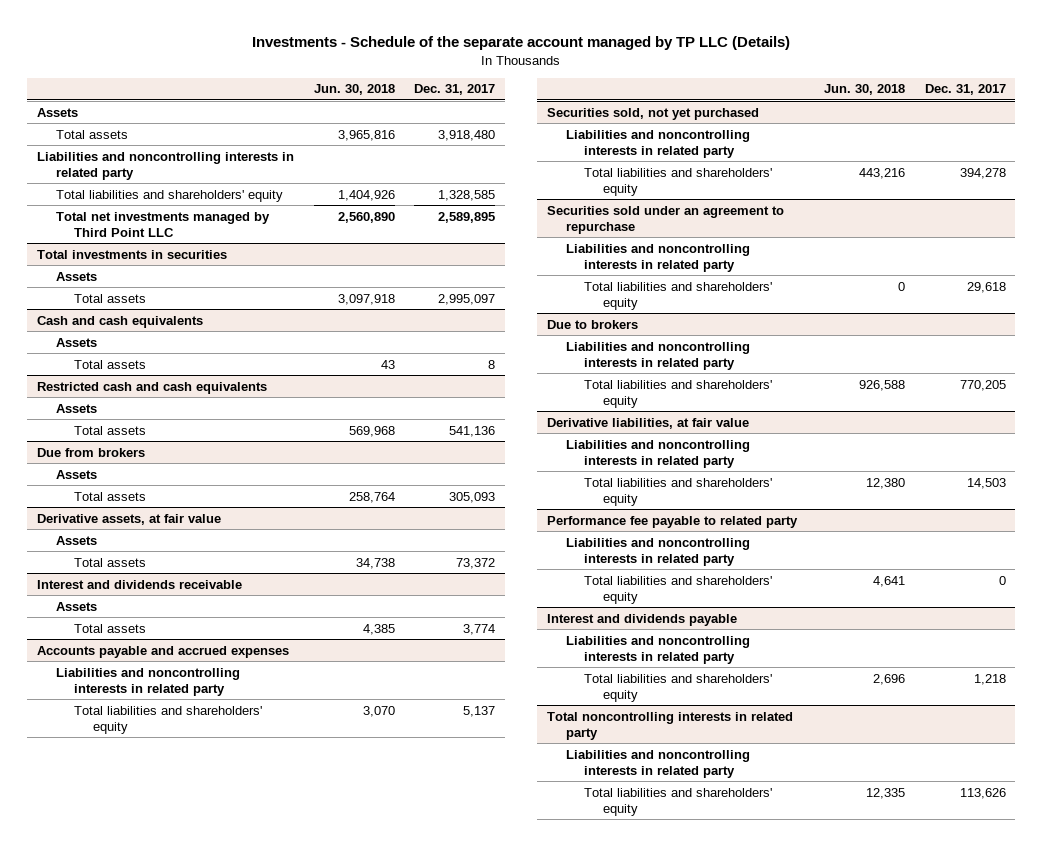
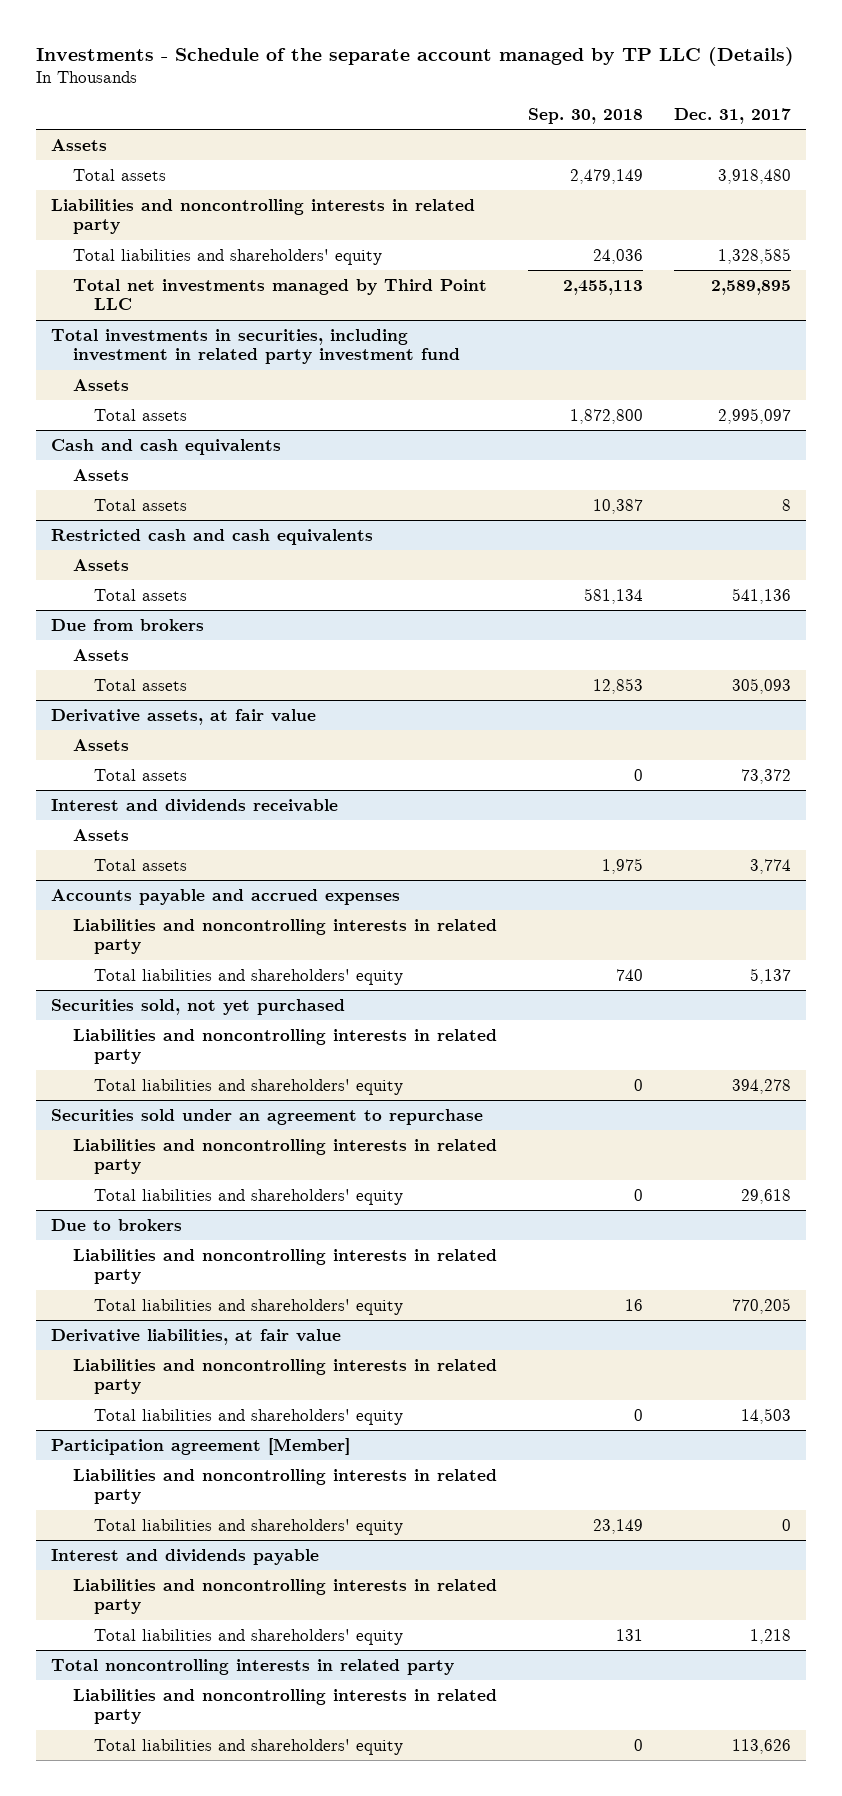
- | Jun. 30, 2018 | Dec. 31, 2017
+ | Sep. 30, 2018 | Dec. 31, 2017
- Total investments in securities
+ Total investments in securities, including investment in related party investment fund
- Performance fee payable to related party
+ Participation agreement [Member]

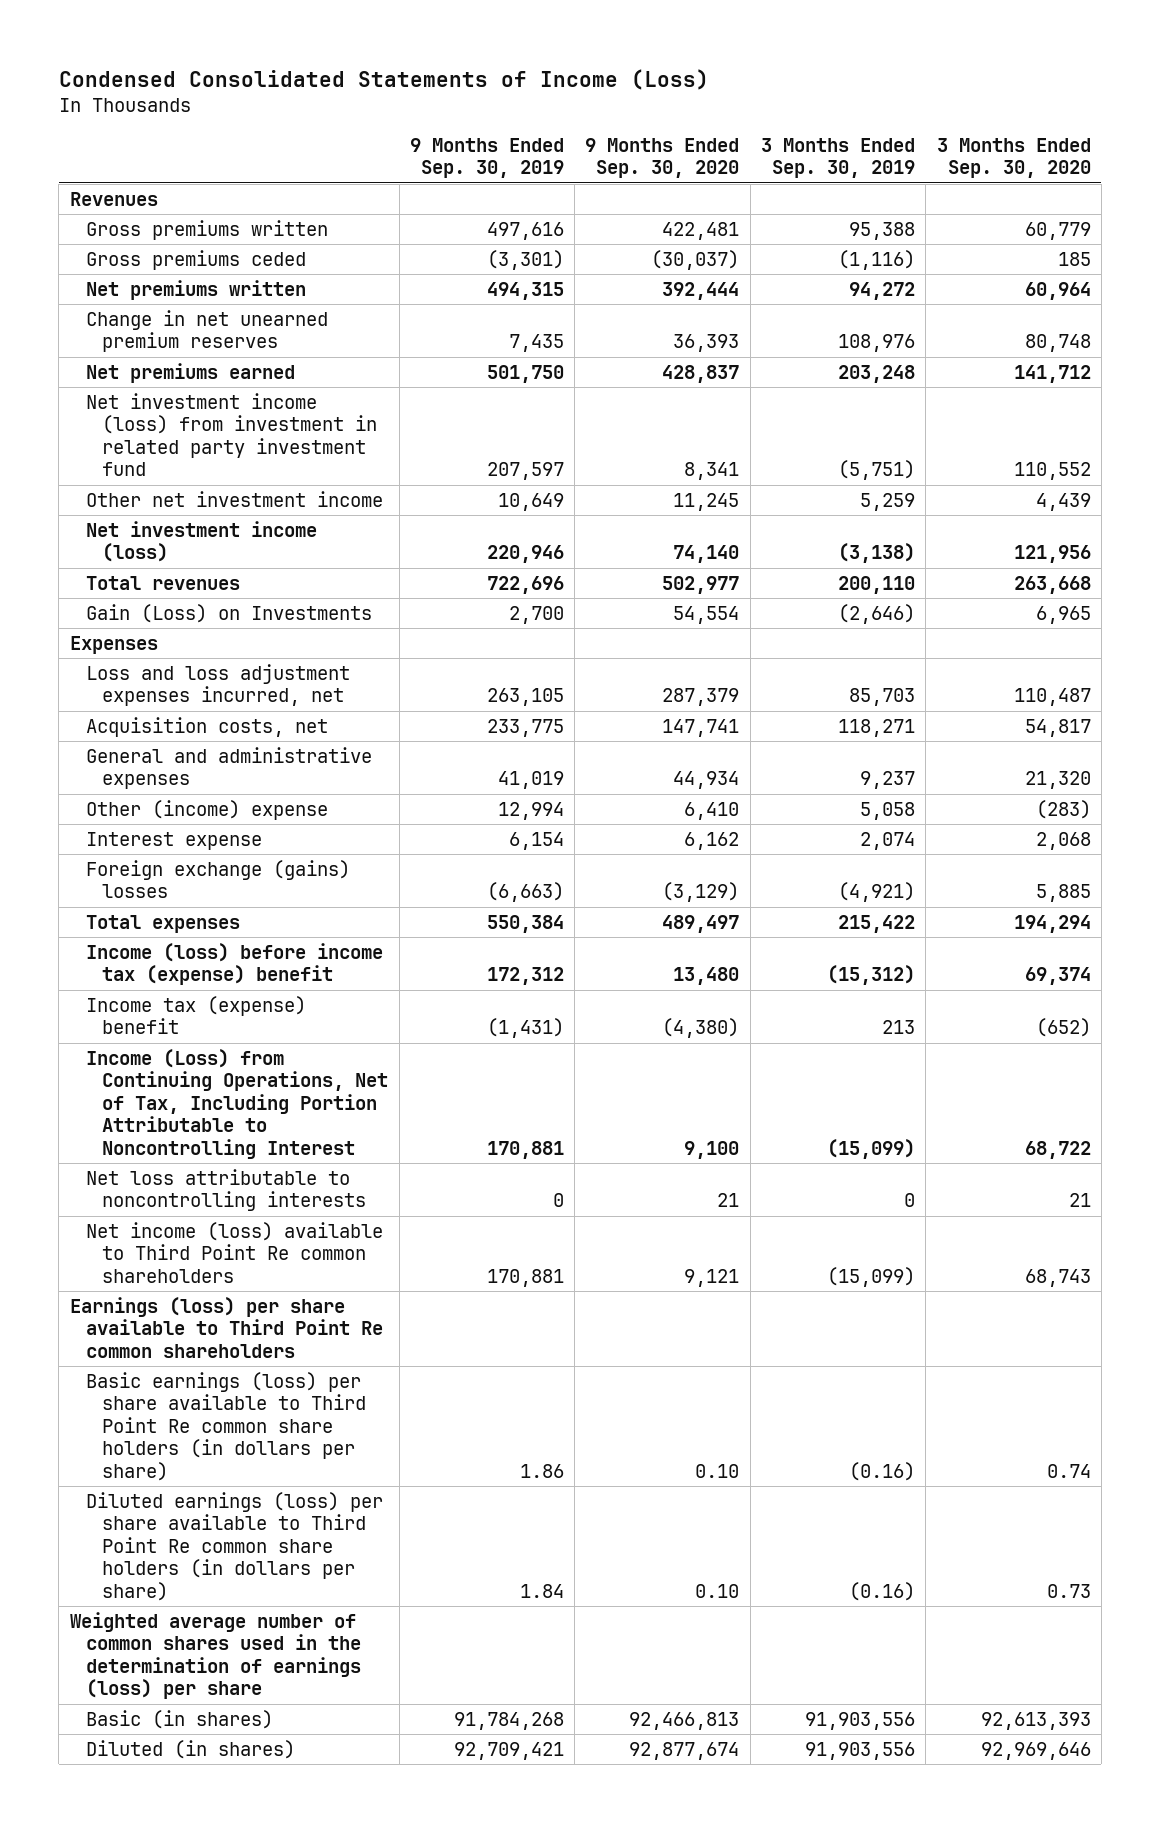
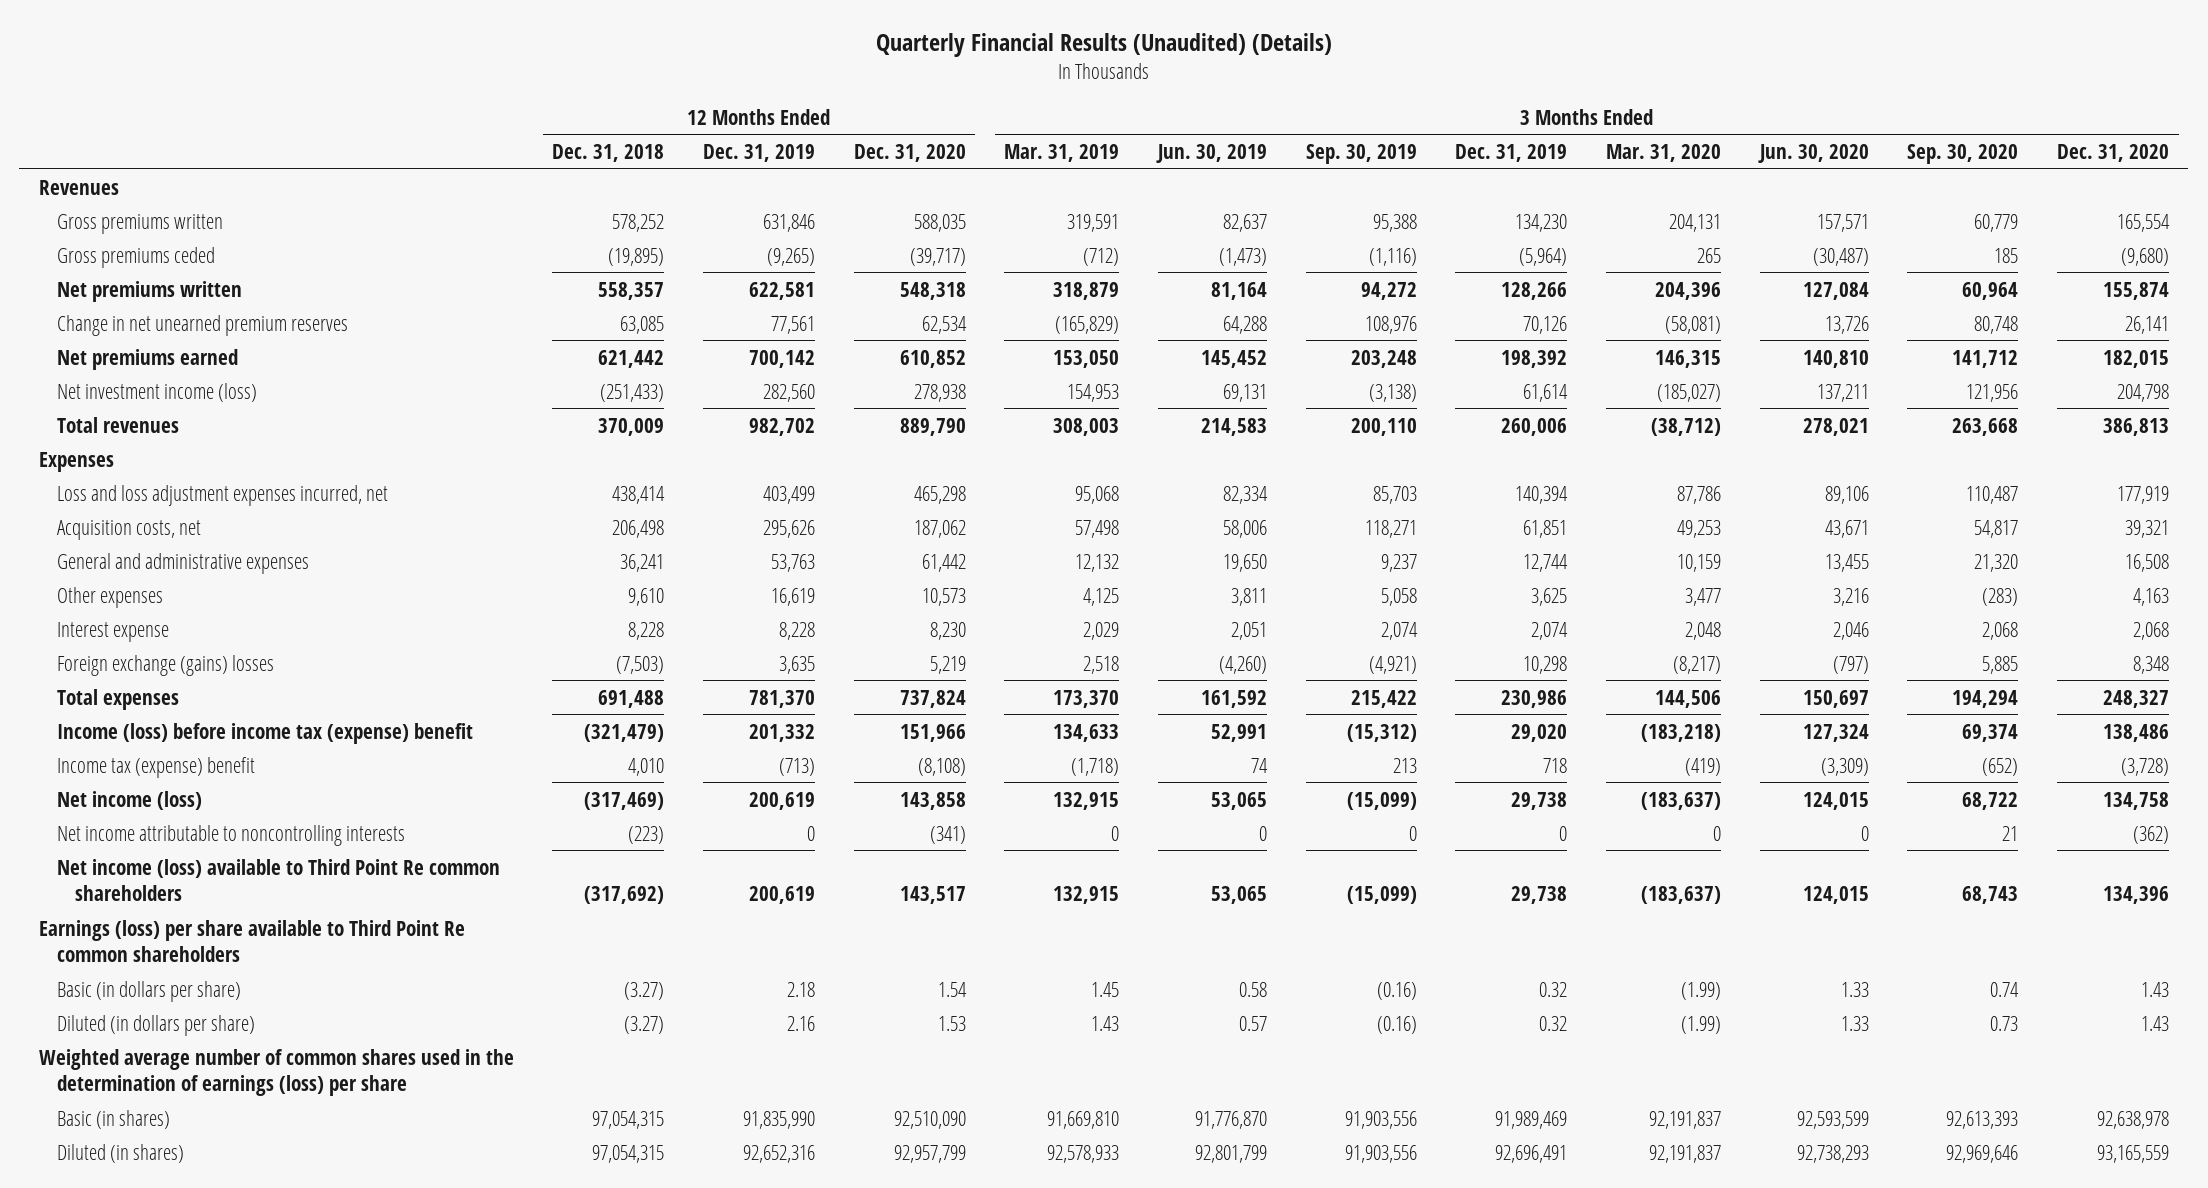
- Condensed Consolidated Statements of Income (Loss)
+ Quarterly Financial Results (Unaudited) (Details)
- | 9 Months Ended Sep. 30, 2019 | 9 Months Ended Sep. 30, 2020 | 3 Months Ended Sep. 30, 2019 | 3 Months Ended Sep. 30, 2020
+ | 12 Months Ended Dec. 31, 2018 | 12 Months Ended Dec. 31, 2019 | 12 Months Ended Dec. 31, 2020 | 3 Months Ended Mar. 31, 2019 | 3 Months Ended Jun. 30, 2019 | 3 Months Ended Sep. 30, 2019 | 3 Months Ended Dec. 31, 2019 | 3 Months Ended Mar. 31, 2020 | 3 Months Ended Jun. 30, 2020 | 3 Months Ended Sep. 30, 2020 | 3 Months Ended Dec. 31, 2020
- Net investment income (loss) from investment in related party investment fund | 207,597 | 8,341 | (5,751) | 110,552
- Other net investment income | 10,649 | 11,245 | 5,259 | 4,439
- Gain (Loss) on Investments | 2,700 | 54,554 | (2,646) | 6,965
- Other (income) expense | 12,994 | 6,410 | 5,058 | (283)
+ Other expenses | 9,610 | 16,619 | 10,573 | 4,125 | 3,811 | 5,058 | 3,625 | 3,477 | 3,216 | (283) | 4,163
- Income (Loss) from Continuing Operations, Net of Tax, Including Portion Attributable to Noncontrolling Interest | 170,881 | 9,100 | (15,099) | 68,722
- Net loss attributable to noncontrolling interests | 0 | 21 | 0 | 21
+ Net income (loss) | (317,469) | 200,619 | 143,858 | 132,915 | 53,065 | (15,099) | 29,738 | (183,637) | 124,015 | 68,722 | 134,758
+ Net income attributable to noncontrolling interests | (223) | 0 | (341) | 0 | 0 | 0 | 0 | 0 | 0 | 21 | (362)
- Basic earnings (loss) per share available to Third Point Re common share holders (in dollars per share) | 1.86 | 0.10 | (0.16) | 0.74
- Diluted earnings (loss) per share available to Third Point Re common share holders (in dollars per share) | 1.84 | 0.10 | (0.16) | 0.73
+ Basic (in dollars per share) | (3.27) | 2.18 | 1.54 | 1.45 | 0.58 | (0.16) | 0.32 | (1.99) | 1.33 | 0.74 | 1.43
+ Diluted (in dollars per share) | (3.27) | 2.16 | 1.53 | 1.43 | 0.57 | (0.16) | 0.32 | (1.99) | 1.33 | 0.73 | 1.43

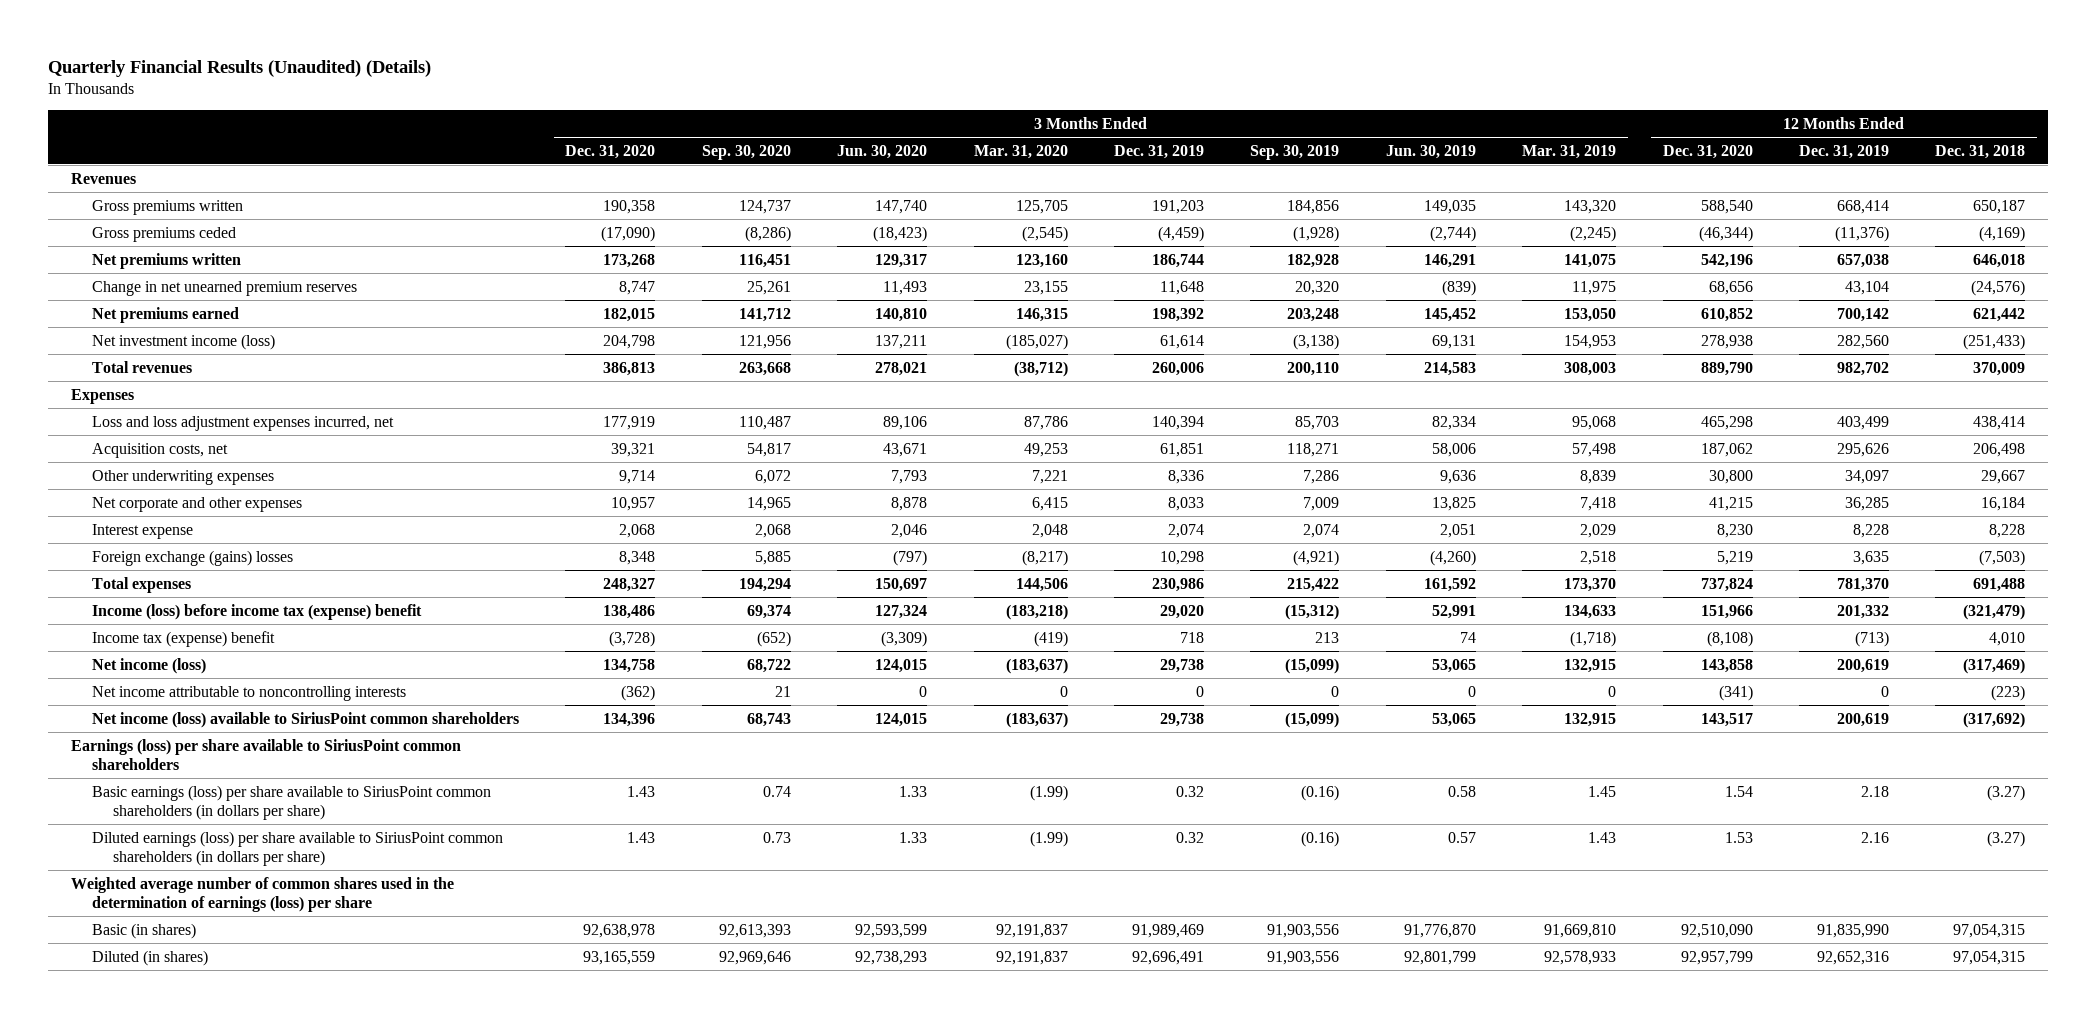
- | 12 Months Ended Dec. 31, 2018 | 12 Months Ended Dec. 31, 2019 | 12 Months Ended Dec. 31, 2020 | 3 Months Ended Mar. 31, 2019 | 3 Months Ended Jun. 30, 2019 | 3 Months Ended Sep. 30, 2019 | 3 Months Ended Dec. 31, 2019 | 3 Months Ended Mar. 31, 2020 | 3 Months Ended Jun. 30, 2020 | 3 Months Ended Sep. 30, 2020 | 3 Months Ended Dec. 31, 2020
+ | 3 Months Ended Dec. 31, 2020 | 3 Months Ended Sep. 30, 2020 | 3 Months Ended Jun. 30, 2020 | 3 Months Ended Mar. 31, 2020 | 3 Months Ended Dec. 31, 2019 | 3 Months Ended Sep. 30, 2019 | 3 Months Ended Jun. 30, 2019 | 3 Months Ended Mar. 31, 2019 | 12 Months Ended Dec. 31, 2020 | 12 Months Ended Dec. 31, 2019 | 12 Months Ended Dec. 31, 2018
- Gross premiums written | 578,252 | 631,846 | 588,035 | 319,591 | 82,637 | 95,388 | 134,230 | 204,131 | 157,571 | 60,779 | 165,554
- Gross premiums ceded | (19,895) | (9,265) | (39,717) | (712) | (1,473) | (1,116) | (5,964) | 265 | (30,487) | 185 | (9,680)
- Net premiums written | 558,357 | 622,581 | 548,318 | 318,879 | 81,164 | 94,272 | 128,266 | 204,396 | 127,084 | 60,964 | 155,874
- Change in net unearned premium reserves | 63,085 | 77,561 | 62,534 | (165,829) | 64,288 | 108,976 | 70,126 | (58,081) | 13,726 | 80,748 | 26,141
+ Gross premiums written | 190,358 | 124,737 | 147,740 | 125,705 | 191,203 | 184,856 | 149,035 | 143,320 | 588,540 | 668,414 | 650,187
+ Gross premiums ceded | (17,090) | (8,286) | (18,423) | (2,545) | (4,459) | (1,928) | (2,744) | (2,245) | (46,344) | (11,376) | (4,169)
+ Net premiums written | 173,268 | 116,451 | 129,317 | 123,160 | 186,744 | 182,928 | 146,291 | 141,075 | 542,196 | 657,038 | 646,018
+ Change in net unearned premium reserves | 8,747 | 25,261 | 11,493 | 23,155 | 11,648 | 20,320 | (839) | 11,975 | 68,656 | 43,104 | (24,576)
- General and administrative expenses | 36,241 | 53,763 | 61,442 | 12,132 | 19,650 | 9,237 | 12,744 | 10,159 | 13,455 | 21,320 | 16,508
- Other expenses | 9,610 | 16,619 | 10,573 | 4,125 | 3,811 | 5,058 | 3,625 | 3,477 | 3,216 | (283) | 4,163
+ Other underwriting expenses | 9,714 | 6,072 | 7,793 | 7,221 | 8,336 | 7,286 | 9,636 | 8,839 | 30,800 | 34,097 | 29,667
+ Net corporate and other expenses | 10,957 | 14,965 | 8,878 | 6,415 | 8,033 | 7,009 | 13,825 | 7,418 | 41,215 | 36,285 | 16,184
- Net income (loss) available to Third Point Re common shareholders | (317,692) | 200,619 | 143,517 | 132,915 | 53,065 | (15,099) | 29,738 | (183,637) | 124,015 | 68,743 | 134,396
- Earnings (loss) per share available to Third Point Re common shareholders
- Basic (in dollars per share) | (3.27) | 2.18 | 1.54 | 1.45 | 0.58 | (0.16) | 0.32 | (1.99) | 1.33 | 0.74 | 1.43
- Diluted (in dollars per share) | (3.27) | 2.16 | 1.53 | 1.43 | 0.57 | (0.16) | 0.32 | (1.99) | 1.33 | 0.73 | 1.43
+ Net income (loss) available to SiriusPoint common shareholders | 134,396 | 68,743 | 124,015 | (183,637) | 29,738 | (15,099) | 53,065 | 132,915 | 143,517 | 200,619 | (317,692)
+ Earnings (loss) per share available to SiriusPoint common shareholders
+ Basic earnings (loss) per share available to SiriusPoint common shareholders (in dollars per share) | 1.43 | 0.74 | 1.33 | (1.99) | 0.32 | (0.16) | 0.58 | 1.45 | 1.54 | 2.18 | (3.27)
+ Diluted earnings (loss) per share available to SiriusPoint common shareholders (in dollars per share) | 1.43 | 0.73 | 1.33 | (1.99) | 0.32 | (0.16) | 0.57 | 1.43 | 1.53 | 2.16 | (3.27)

